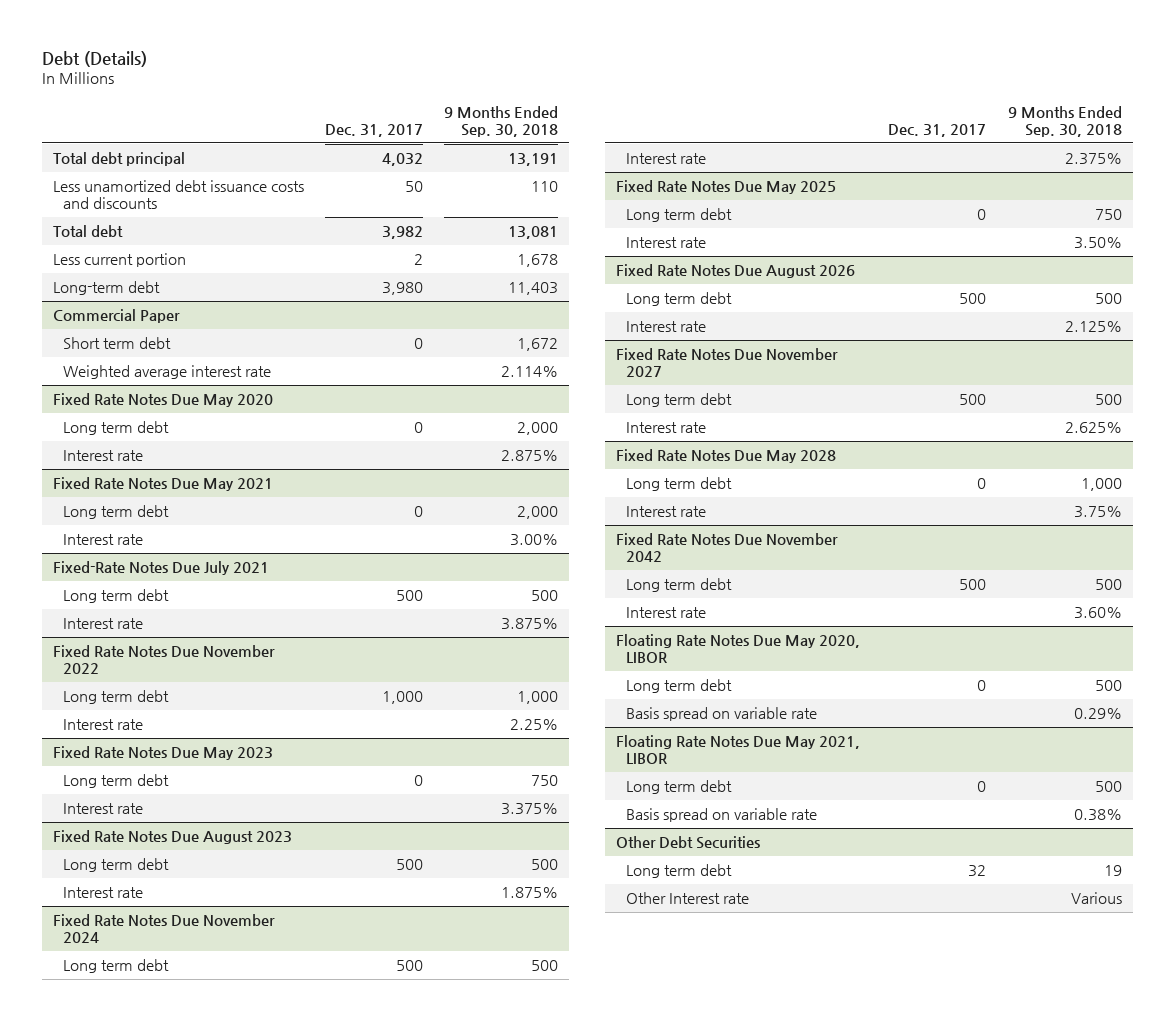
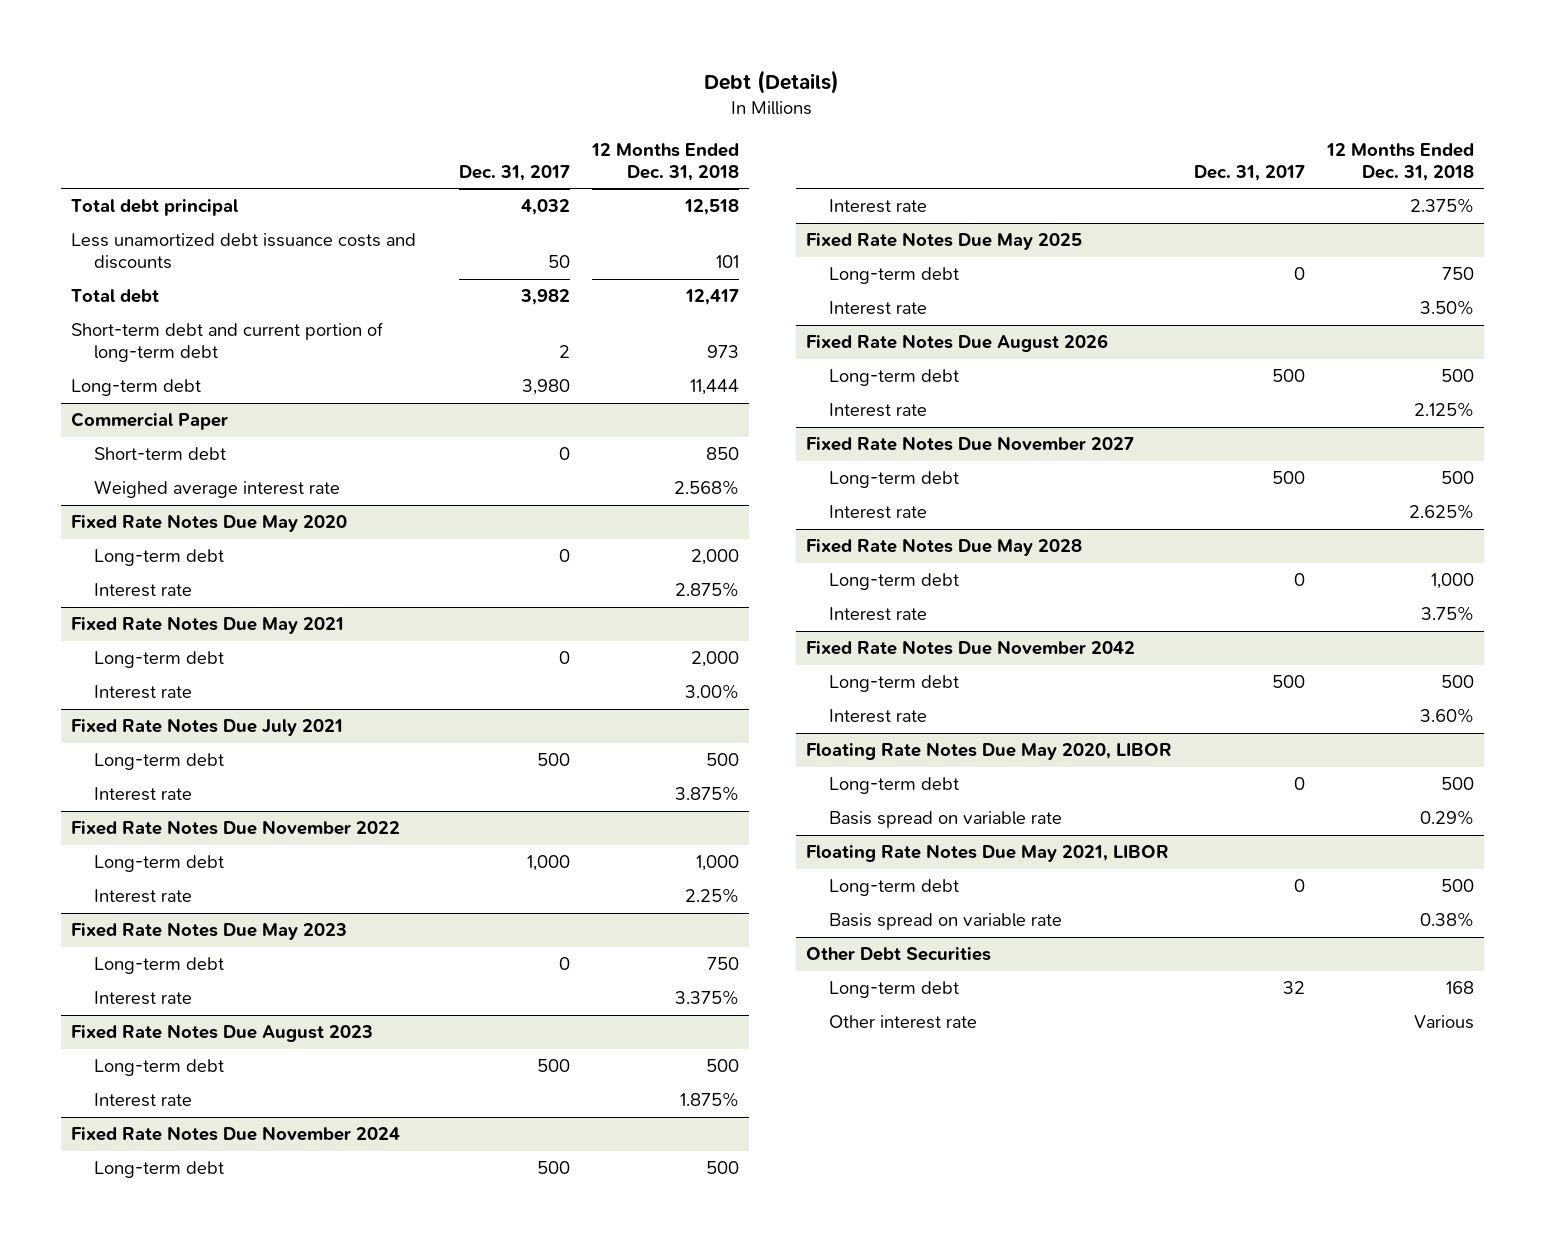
- | Dec. 31, 2017 | 9 Months Ended Sep. 30, 2018
+ | Dec. 31, 2017 | 12 Months Ended Dec. 31, 2018
- Less current portion | 2 | 1,678
+ Short-term debt and current portion of long-term debt | 2 | 973
@ Commercial Paper
- Short term debt | 0 | 1,672
- Weighted average interest rate | | 2.114%
+ Short-term debt | 0 | 850
+ Weighed average interest rate | | 2.568%
@ Fixed Rate Notes Due May 2020
- Long term debt | 0 | 2,000
+ Long-term debt | 0 | 2,000
@ Fixed Rate Notes Due May 2021
- Long term debt | 0 | 2,000
+ Long-term debt | 0 | 2,000
- Fixed-Rate Notes Due July 2021
- Long term debt | 500 | 500
+ Fixed Rate Notes Due July 2021
+ Long-term debt | 500 | 500
@ Fixed Rate Notes Due November 2022
- Long term debt | 1,000 | 1,000
+ Long-term debt | 1,000 | 1,000
@ Fixed Rate Notes Due May 2023
- Long term debt | 0 | 750
+ Long-term debt | 0 | 750
@ Fixed Rate Notes Due August 2023
- Long term debt | 500 | 500
+ Long-term debt | 500 | 500
@ Fixed Rate Notes Due November 2024
- Long term debt | 500 | 500
+ Long-term debt | 500 | 500
@ Fixed Rate Notes Due May 2025
- Long term debt | 0 | 750
+ Long-term debt | 0 | 750
@ Fixed Rate Notes Due August 2026
- Long term debt | 500 | 500
+ Long-term debt | 500 | 500
@ Fixed Rate Notes Due November 2027
- Long term debt | 500 | 500
+ Long-term debt | 500 | 500
@ Fixed Rate Notes Due May 2028
- Long term debt | 0 | 1,000
+ Long-term debt | 0 | 1,000
@ Fixed Rate Notes Due November 2042
- Long term debt | 500 | 500
+ Long-term debt | 500 | 500
@ Floating Rate Notes Due May 2020, LIBOR
- Long term debt | 0 | 500
+ Long-term debt | 0 | 500
@ Floating Rate Notes Due May 2021, LIBOR
- Long term debt | 0 | 500
+ Long-term debt | 0 | 500
@ Other Debt Securities
- Long term debt | 32 | 19
- Other Interest rate | | Various
+ Long-term debt | 32 | 168
+ Other interest rate | | Various

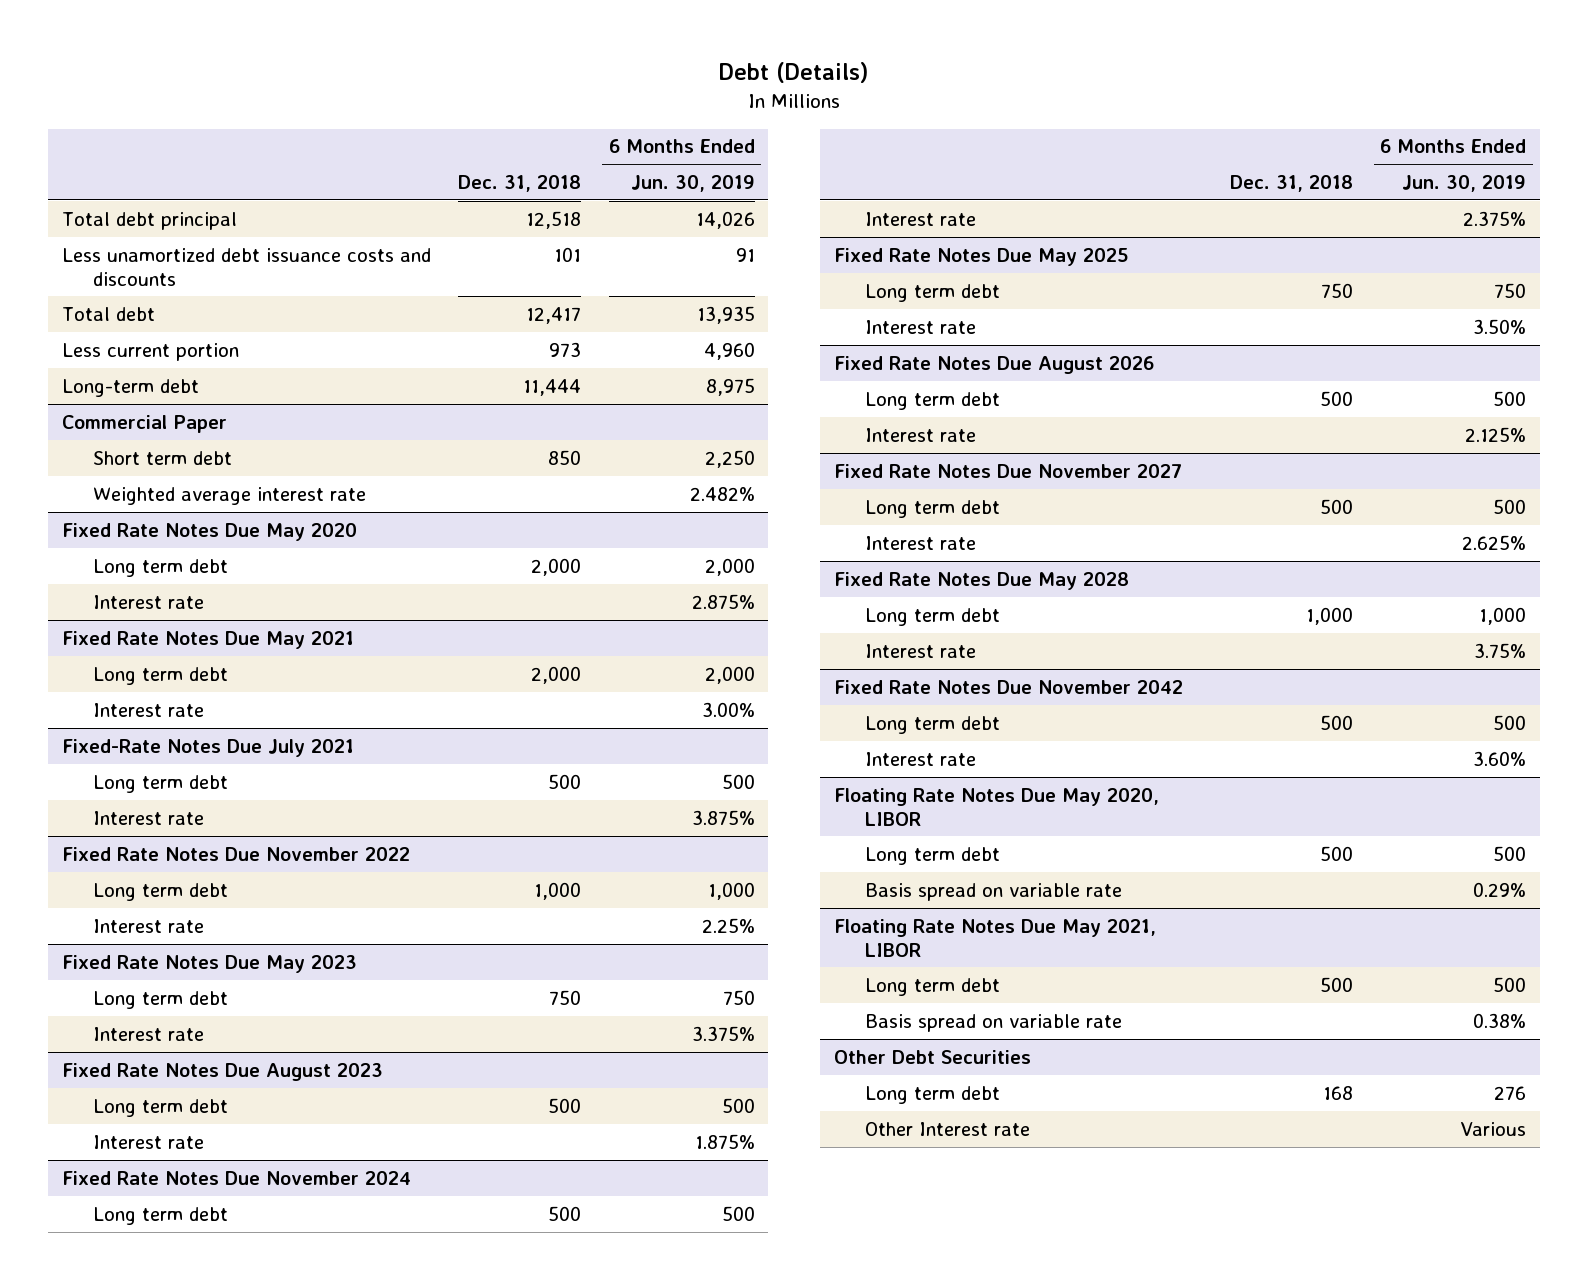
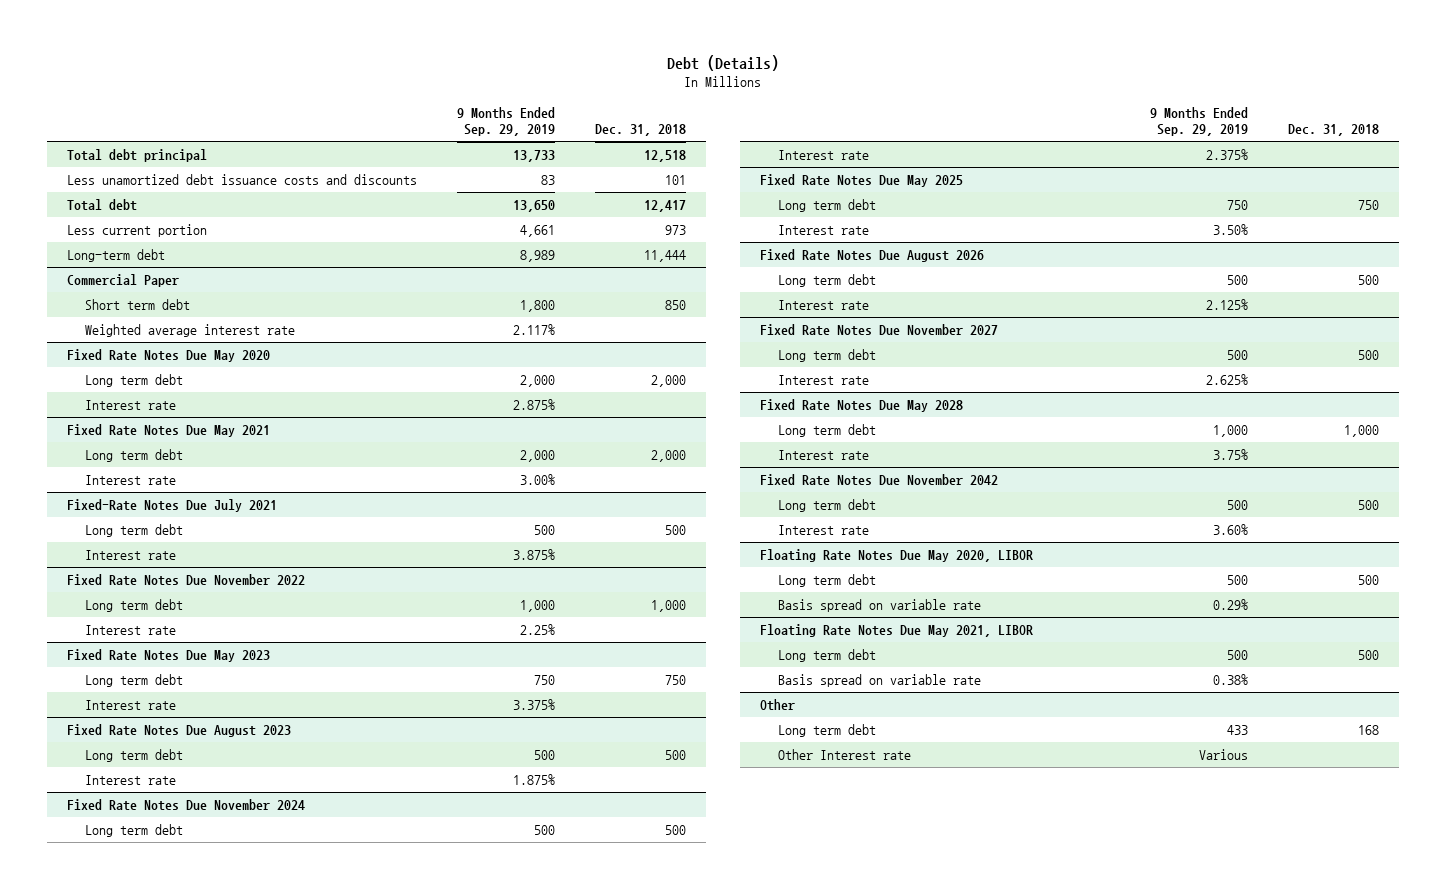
- | Dec. 31, 2018 | 6 Months Ended Jun. 30, 2019
+ | 9 Months Ended Sep. 29, 2019 | Dec. 31, 2018
- Other Debt Securities
+ Other

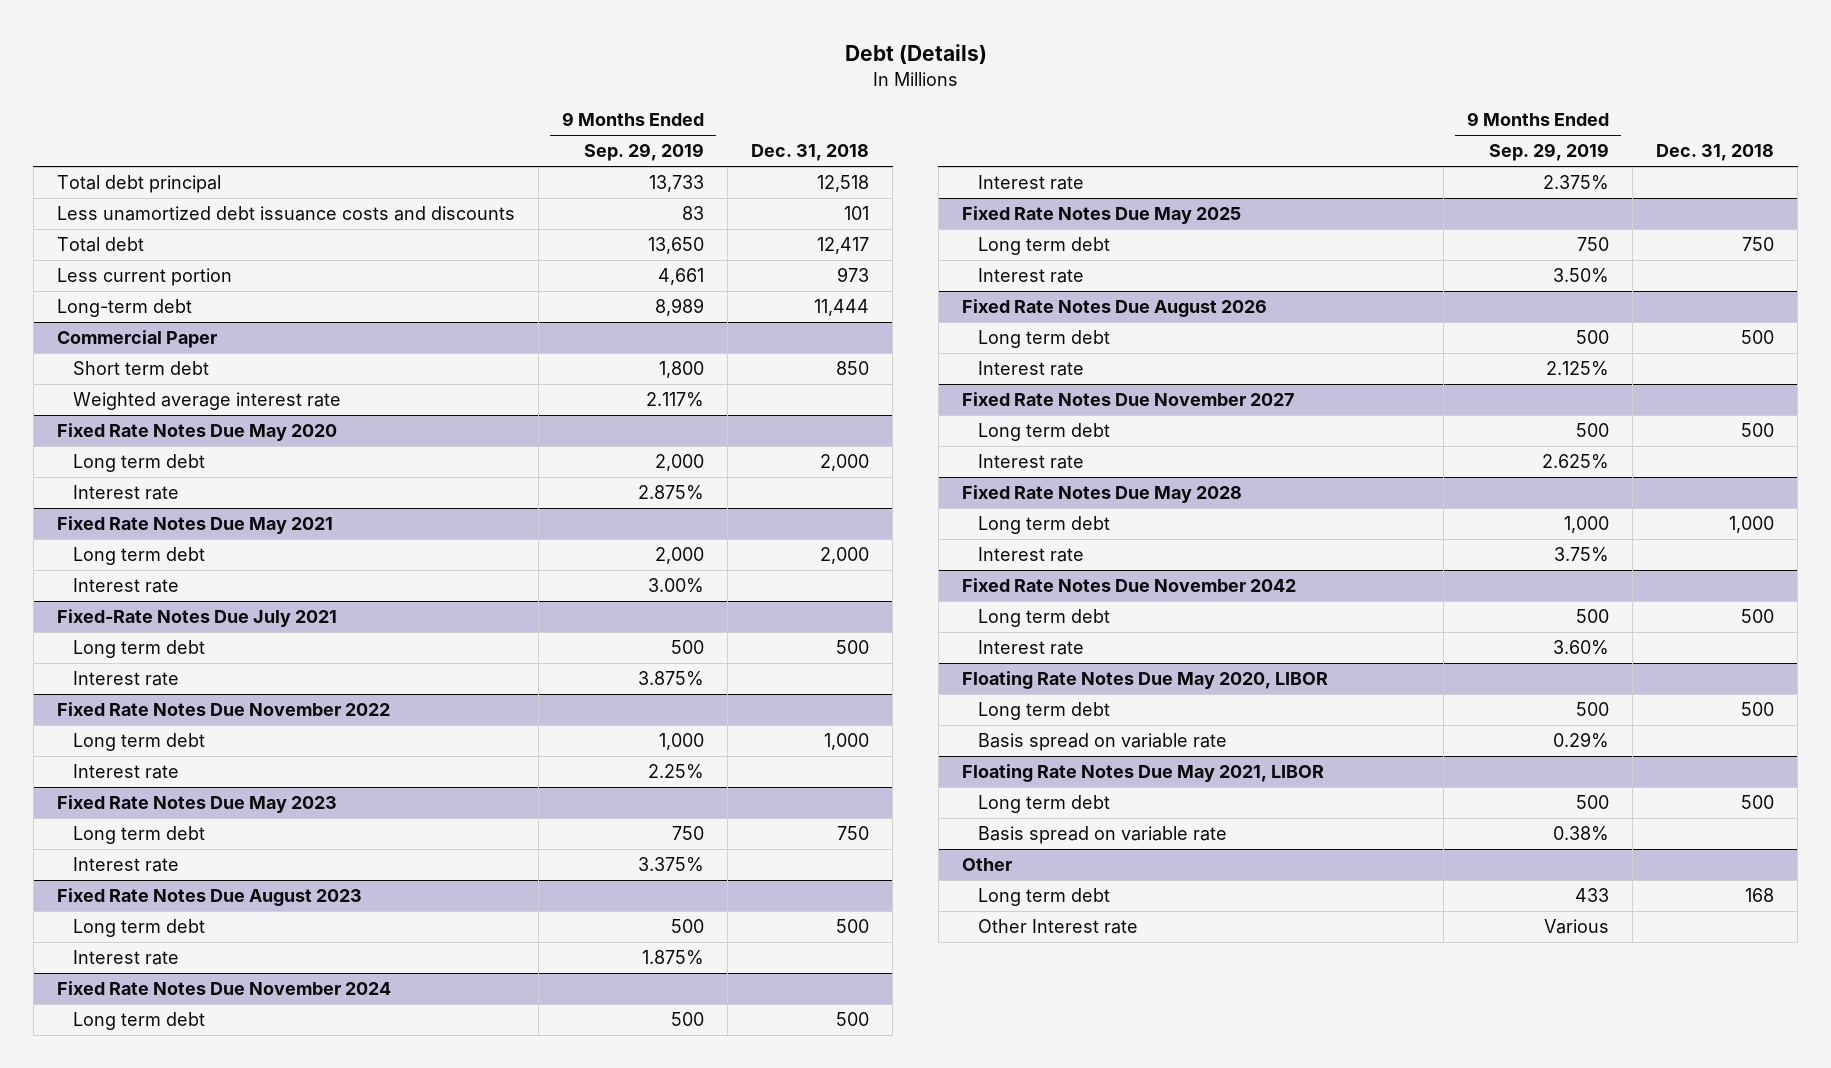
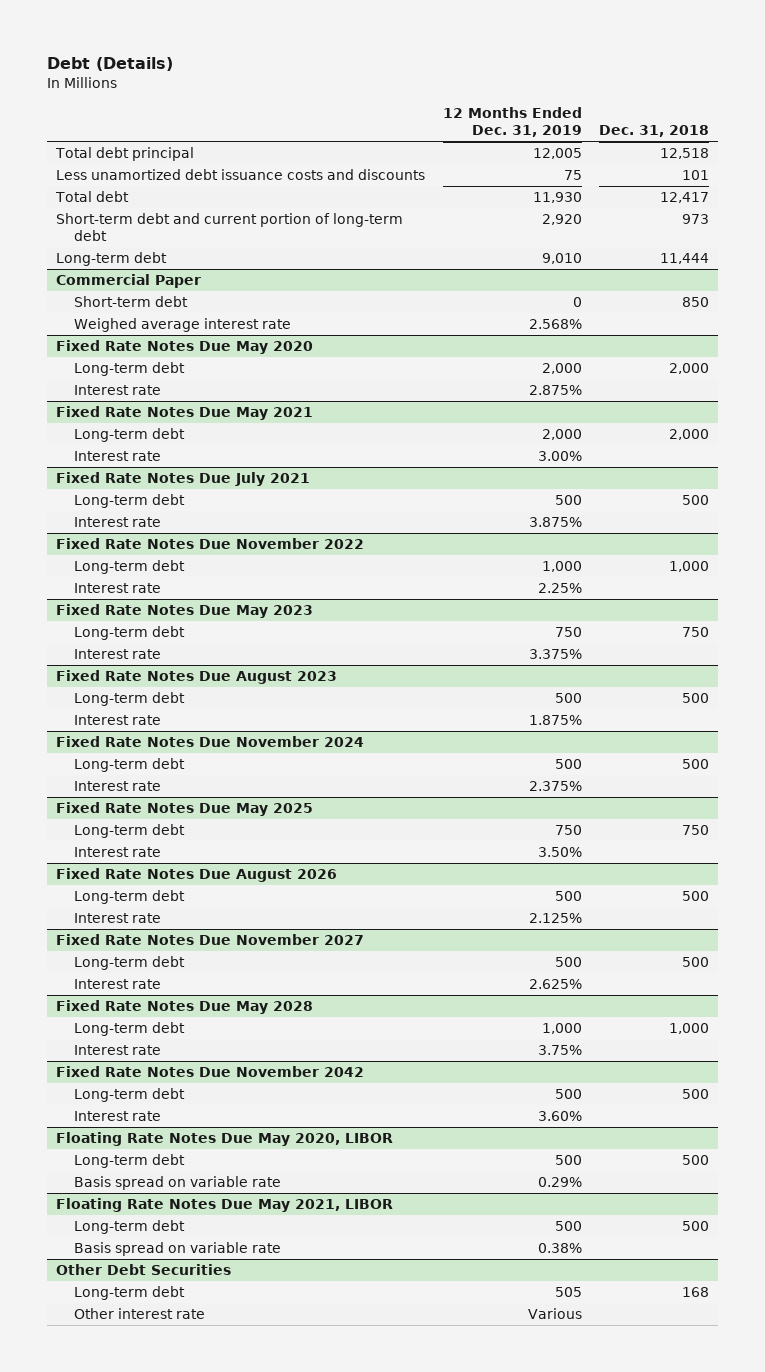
- | 9 Months Ended Sep. 29, 2019 | Dec. 31, 2018
+ | 12 Months Ended Dec. 31, 2019 | Dec. 31, 2018
- Less current portion | 4,661 | 973
+ Short-term debt and current portion of long-term debt | 2,920 | 973
@ Commercial Paper
- Short term debt | 1,800 | 850
- Weighted average interest rate | 2.117% |
+ Short-term debt | 0 | 850
+ Weighed average interest rate | 2.568% |
@ Fixed Rate Notes Due May 2020
- Long term debt | 2,000 | 2,000
+ Long-term debt | 2,000 | 2,000
@ Fixed Rate Notes Due May 2021
- Long term debt | 2,000 | 2,000
+ Long-term debt | 2,000 | 2,000
- Fixed-Rate Notes Due July 2021
- Long term debt | 500 | 500
+ Fixed Rate Notes Due July 2021
+ Long-term debt | 500 | 500
@ Fixed Rate Notes Due November 2022
- Long term debt | 1,000 | 1,000
+ Long-term debt | 1,000 | 1,000
@ Fixed Rate Notes Due May 2023
- Long term debt | 750 | 750
+ Long-term debt | 750 | 750
@ Fixed Rate Notes Due August 2023
- Long term debt | 500 | 500
+ Long-term debt | 500 | 500
@ Fixed Rate Notes Due November 2024
- Long term debt | 500 | 500
+ Long-term debt | 500 | 500
@ Fixed Rate Notes Due May 2025
- Long term debt | 750 | 750
+ Long-term debt | 750 | 750
@ Fixed Rate Notes Due August 2026
- Long term debt | 500 | 500
+ Long-term debt | 500 | 500
@ Fixed Rate Notes Due November 2027
- Long term debt | 500 | 500
+ Long-term debt | 500 | 500
@ Fixed Rate Notes Due May 2028
- Long term debt | 1,000 | 1,000
+ Long-term debt | 1,000 | 1,000
@ Fixed Rate Notes Due November 2042
- Long term debt | 500 | 500
+ Long-term debt | 500 | 500
@ Floating Rate Notes Due May 2020, LIBOR
- Long term debt | 500 | 500
+ Long-term debt | 500 | 500
@ Floating Rate Notes Due May 2021, LIBOR
- Long term debt | 500 | 500
+ Long-term debt | 500 | 500
- Other
- Long term debt | 433 | 168
- Other Interest rate | Various |
+ Other Debt Securities
+ Long-term debt | 505 | 168
+ Other interest rate | Various |

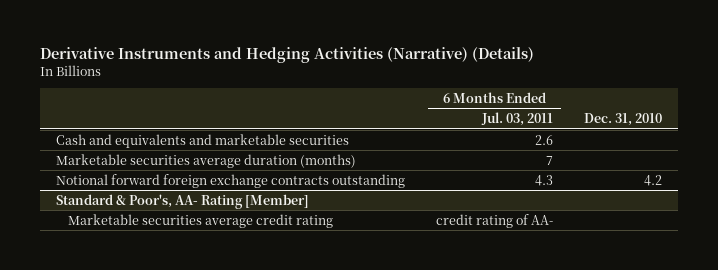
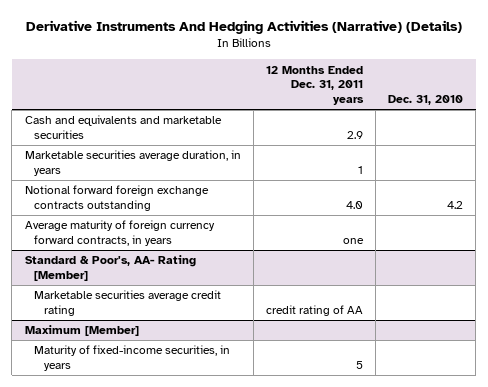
- Derivative Instruments and Hedging Activities (Narrative) (Details)
+ Derivative Instruments And Hedging Activities (Narrative) (Details)
- | 6 Months Ended Jul. 03, 2011 | Dec. 31, 2010
+ | 12 Months Ended Dec. 31, 2011 years | Dec. 31, 2010
- Marketable securities average duration (months) | 7 |
+ Marketable securities average duration, in years | 1 |
+ Average maturity of foreign currency forward contracts, in years | one |
+ Maximum [Member]
+ Maturity of fixed-income securities, in years | 5 |

